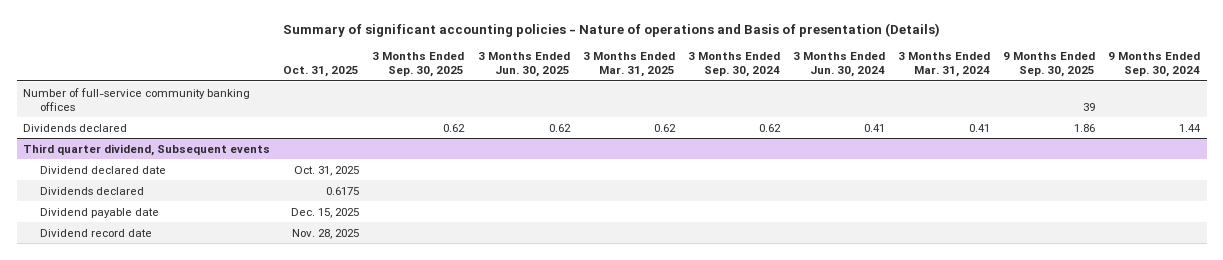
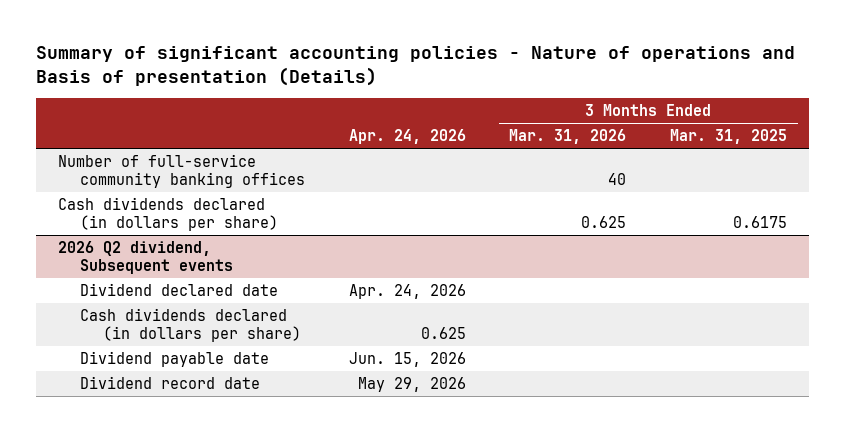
- | Oct. 31, 2025 | 3 Months Ended Sep. 30, 2025 | 3 Months Ended Jun. 30, 2025 | 3 Months Ended Mar. 31, 2025 | 3 Months Ended Sep. 30, 2024 | 3 Months Ended Jun. 30, 2024 | 3 Months Ended Mar. 31, 2024 | 9 Months Ended Sep. 30, 2025 | 9 Months Ended Sep. 30, 2024
+ | Apr. 24, 2026 | 3 Months Ended Mar. 31, 2026 | 3 Months Ended Mar. 31, 2025
- Dividends declared | | 0.62 | 0.62 | 0.62 | 0.62 | 0.41 | 0.41 | 1.86 | 1.44
- Third quarter dividend, Subsequent events
- Dividend declared date | Oct. 31, 2025 | | | | | | | |
- Dividends declared | 0.6175 | | | | | | | |
- Dividend payable date | Dec. 15, 2025 | | | | | | | |
- Dividend record date | Nov. 28, 2025 | | | | | | | |
+ Cash dividends declared (in dollars per share) | | 0.625 | 0.6175
+ 2026 Q2 dividend, Subsequent events
+ Dividend declared date | Apr. 24, 2026 | |
+ Cash dividends declared (in dollars per share) | 0.625 | |
+ Dividend payable date | Jun. 15, 2026 | |
+ Dividend record date | May 29, 2026 | |

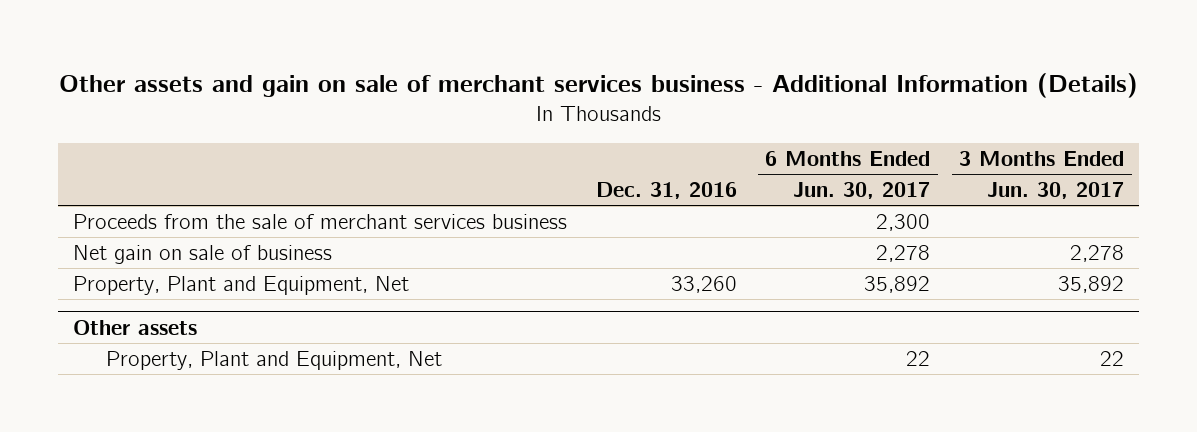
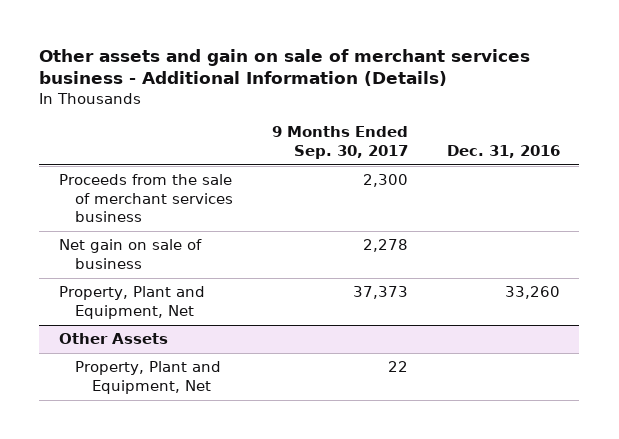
- | Dec. 31, 2016 | 6 Months Ended Jun. 30, 2017 | 3 Months Ended Jun. 30, 2017
+ | 9 Months Ended Sep. 30, 2017 | Dec. 31, 2016
- Other assets
+ Other Assets

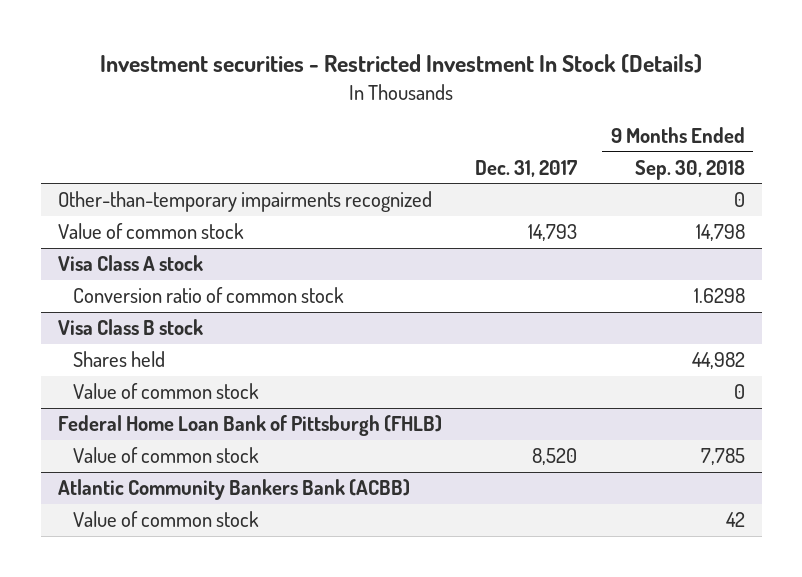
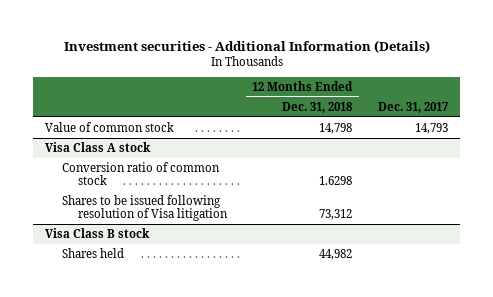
- Investment securities - Restricted Investment In Stock (Details)
+ Investment securities - Additional Information (Details)
- | Dec. 31, 2017 | 9 Months Ended Sep. 30, 2018
+ | 12 Months Ended Dec. 31, 2018 | Dec. 31, 2017
- Other-than-temporary impairments recognized | | 0
@ Visa Class A stock
+ Shares to be issued following resolution of Visa litigation | 73,312 |
@ Visa Class B stock
- Value of common stock | | 0
- Federal Home Loan Bank of Pittsburgh (FHLB)
- Value of common stock | 8,520 | 7,785
- Atlantic Community Bankers Bank (ACBB)
- Value of common stock | | 42

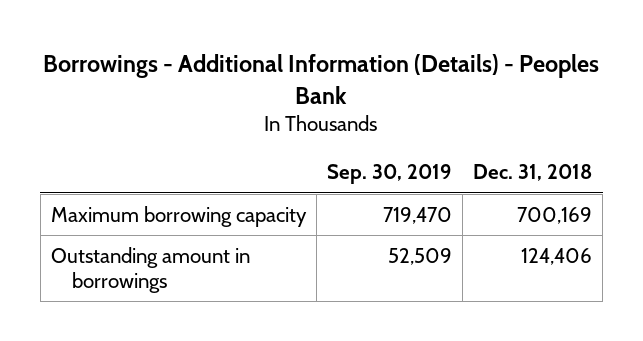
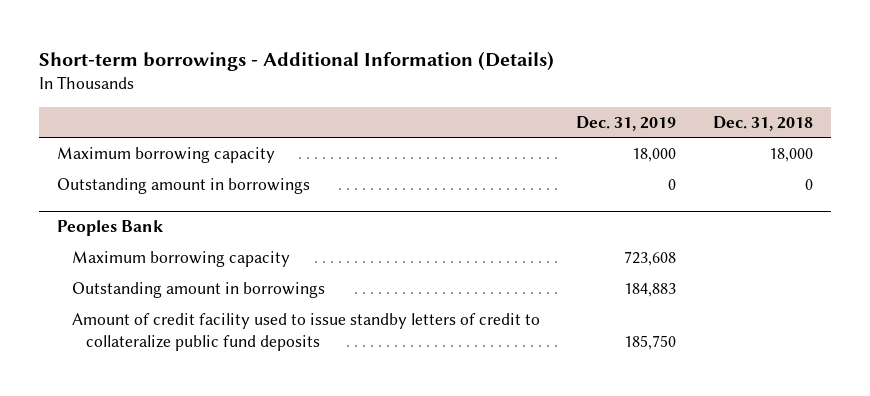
- Borrowings - Additional Information (Details) - Peoples Bank
+ Short-term borrowings - Additional Information (Details)
- | Sep. 30, 2019 | Dec. 31, 2018
+ | Dec. 31, 2019 | Dec. 31, 2018
- Maximum borrowing capacity | 719,470 | 700,169
- Outstanding amount in borrowings | 52,509 | 124,406
+ Maximum borrowing capacity | 18,000 | 18,000
+ Outstanding amount in borrowings | 0 | 0
+ Peoples Bank
+ Maximum borrowing capacity | 723,608 |
+ Outstanding amount in borrowings | 184,883 |
+ Amount of credit facility used to issue standby letters of credit to collateralize public fund deposits | 185,750 |

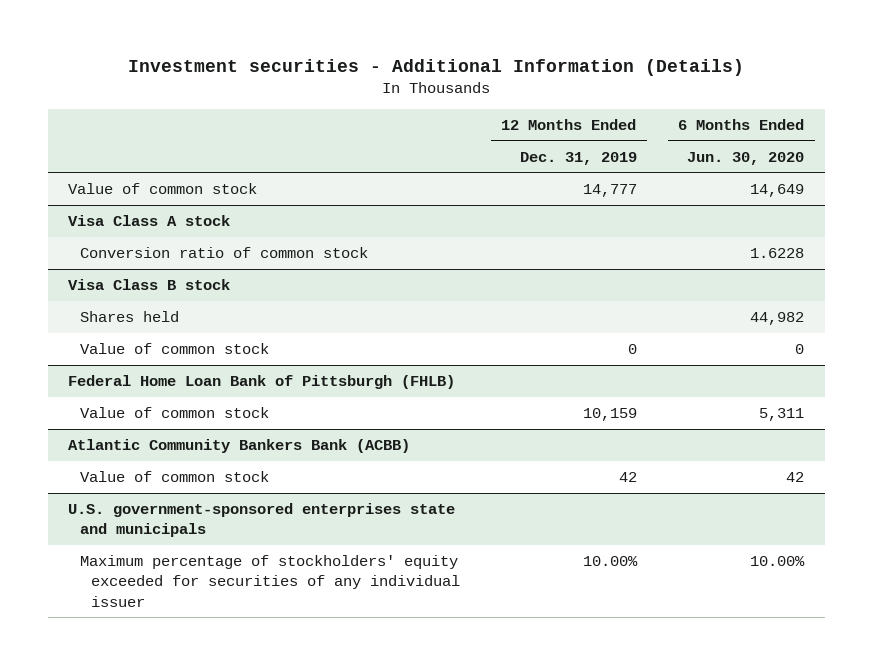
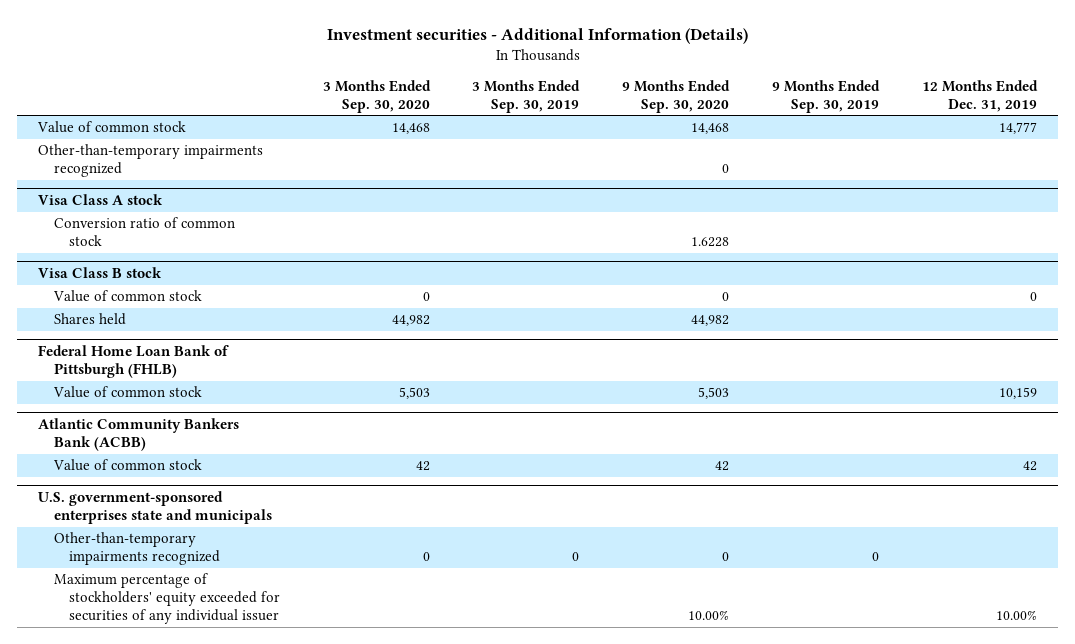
- | 12 Months Ended Dec. 31, 2019 | 6 Months Ended Jun. 30, 2020
+ | 3 Months Ended Sep. 30, 2020 | 3 Months Ended Sep. 30, 2019 | 9 Months Ended Sep. 30, 2020 | 9 Months Ended Sep. 30, 2019 | 12 Months Ended Dec. 31, 2019
+ Other-than-temporary impairments recognized | | | 0 | |
@ Visa Class B stock
moved down: Shares held | 44,982 | | 44,982 | |
@ U.S. government-sponsored enterprises state and municipals
+ Other-than-temporary impairments recognized | 0 | 0 | 0 | 0 |

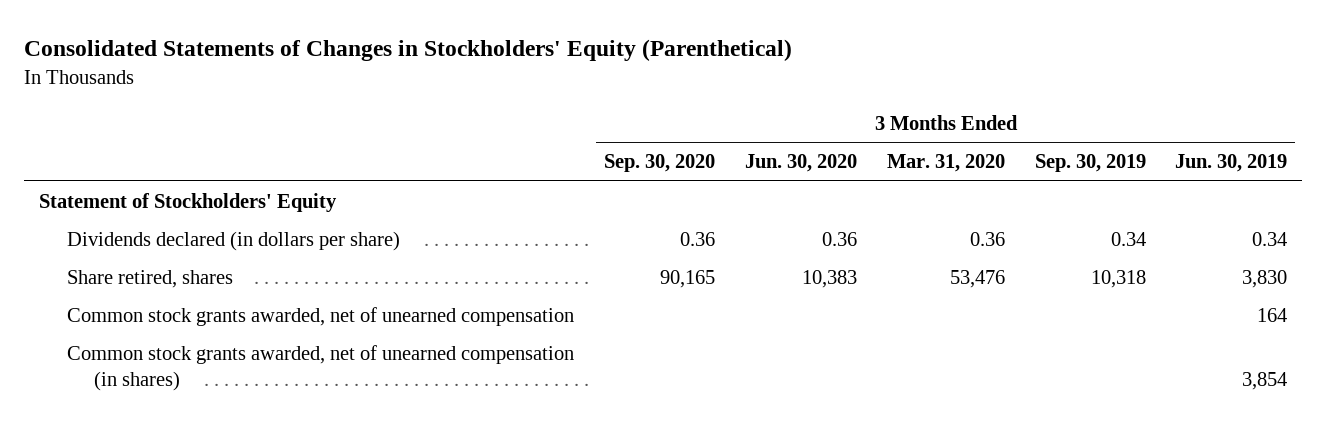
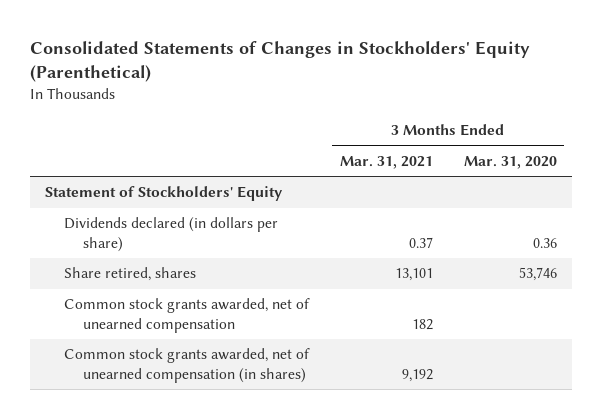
- | 3 Months Ended Sep. 30, 2020 | 3 Months Ended Jun. 30, 2020 | 3 Months Ended Mar. 31, 2020 | 3 Months Ended Sep. 30, 2019 | 3 Months Ended Jun. 30, 2019
+ | 3 Months Ended Mar. 31, 2021 | 3 Months Ended Mar. 31, 2020
- Share retired, shares | 90,165 | 10,383 | 53,476 | 10,318 | 3,830
+ Share retired, shares | 13,101 | 53,746

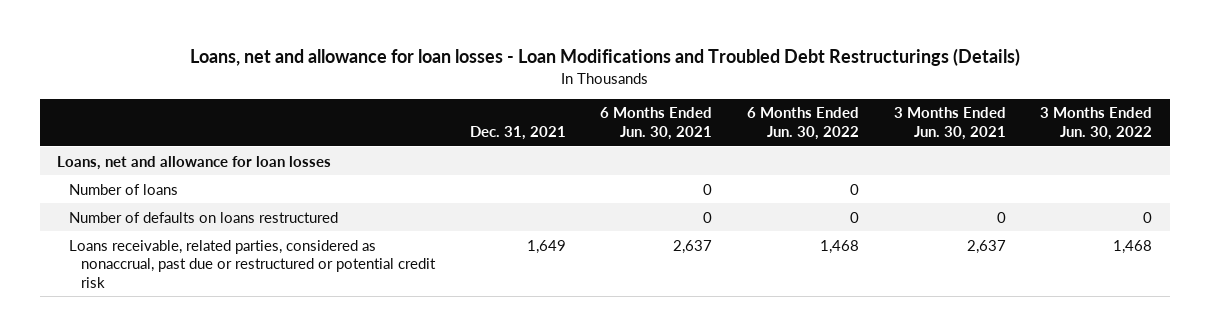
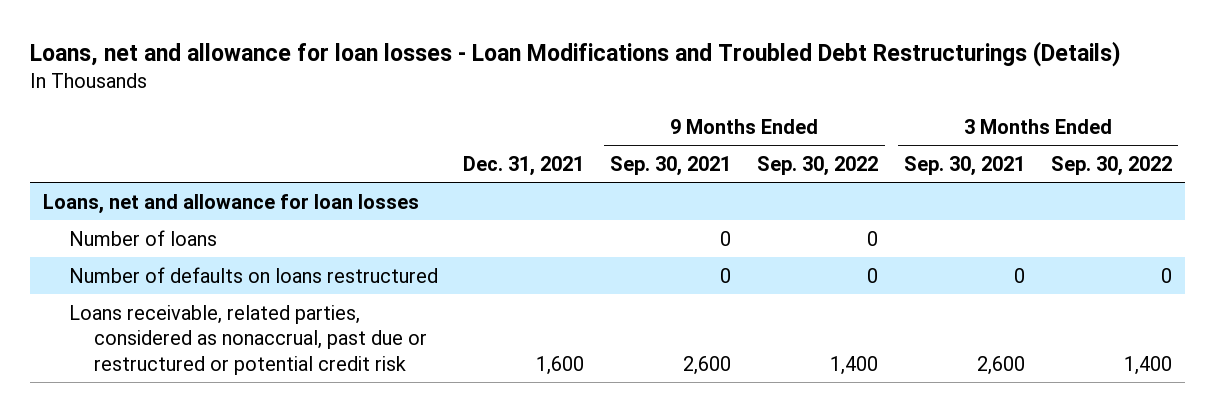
- | Dec. 31, 2021 | 6 Months Ended Jun. 30, 2021 | 6 Months Ended Jun. 30, 2022 | 3 Months Ended Jun. 30, 2021 | 3 Months Ended Jun. 30, 2022
+ | Dec. 31, 2021 | 9 Months Ended Sep. 30, 2021 | 9 Months Ended Sep. 30, 2022 | 3 Months Ended Sep. 30, 2021 | 3 Months Ended Sep. 30, 2022
- Loans receivable, related parties, considered as nonaccrual, past due or restructured or potential credit risk | 1,649 | 2,637 | 1,468 | 2,637 | 1,468
+ Loans receivable, related parties, considered as nonaccrual, past due or restructured or potential credit risk | 1,600 | 2,600 | 1,400 | 2,600 | 1,400

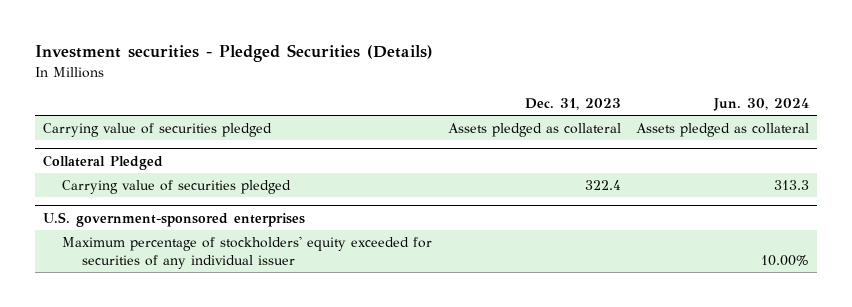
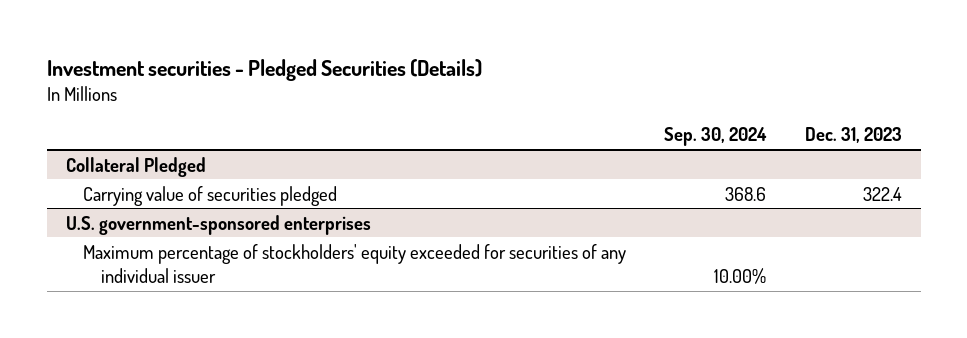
- | Dec. 31, 2023 | Jun. 30, 2024
+ | Sep. 30, 2024 | Dec. 31, 2023
- Carrying value of securities pledged | Assets pledged as collateral | Assets pledged as collateral

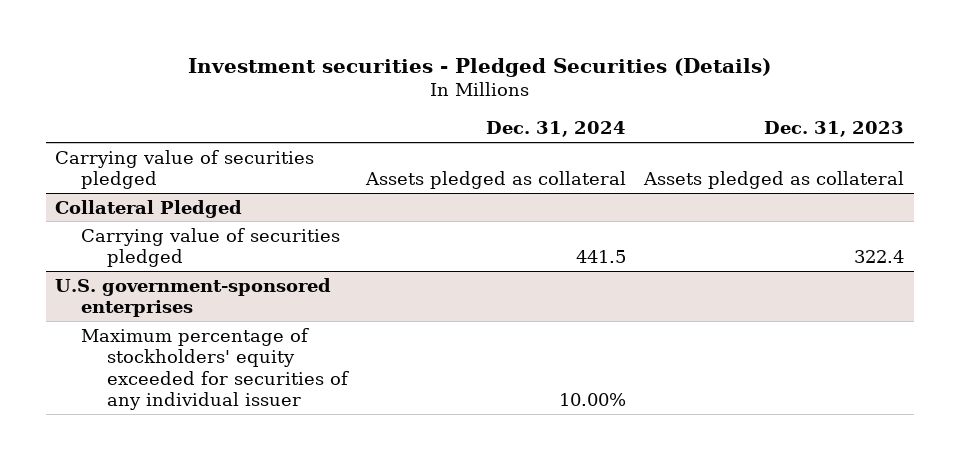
- | Sep. 30, 2024 | Dec. 31, 2023
+ | Dec. 31, 2024 | Dec. 31, 2023
+ Carrying value of securities pledged | Assets pledged as collateral | Assets pledged as collateral

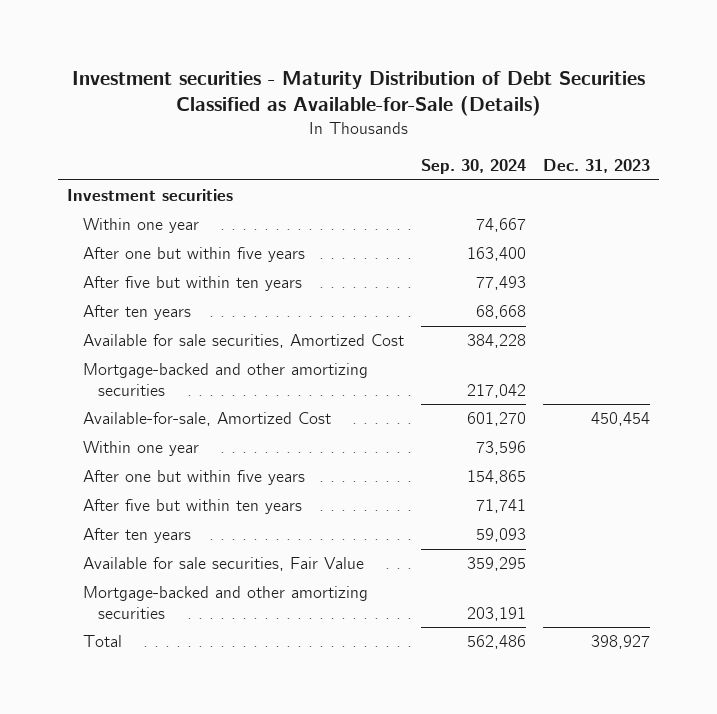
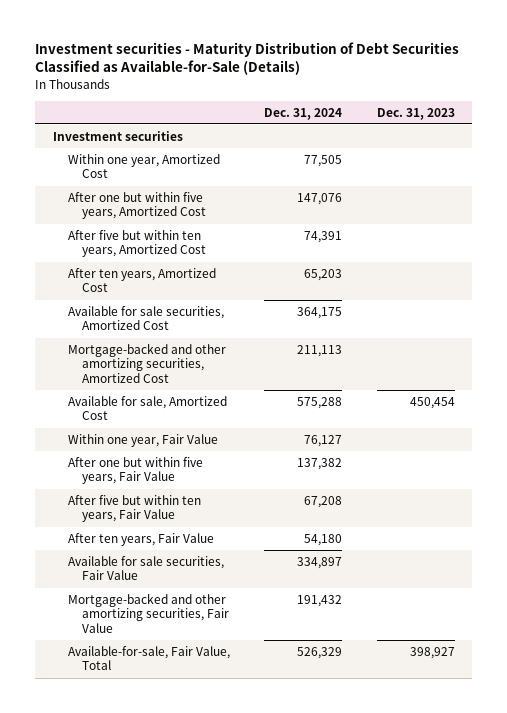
- | Sep. 30, 2024 | Dec. 31, 2023
+ | Dec. 31, 2024 | Dec. 31, 2023
- Within one year | 74,667 |
- After one but within five years | 163,400 |
- After five but within ten years | 77,493 |
- After ten years | 68,668 |
+ Within one year, Amortized Cost | 77,505 |
+ After one but within five years, Amortized Cost | 147,076 |
+ After five but within ten years, Amortized Cost | 74,391 |
+ After ten years, Amortized Cost | 65,203 |
- Mortgage-backed and other amortizing securities | 217,042 |
- Available-for-sale, Amortized Cost | 601,270 | 450,454
- Within one year | 73,596 |
- After one but within five years | 154,865 |
- After five but within ten years | 71,741 |
- After ten years | 59,093 |
+ Mortgage-backed and other amortizing securities, Amortized Cost | 211,113 |
+ Available for sale, Amortized Cost | 575,288 | 450,454
+ Within one year, Fair Value | 76,127 |
+ After one but within five years, Fair Value | 137,382 |
+ After five but within ten years, Fair Value | 67,208 |
+ After ten years, Fair Value | 54,180 |
- Mortgage-backed and other amortizing securities | 203,191 |
- Total | 562,486 | 398,927
+ Mortgage-backed and other amortizing securities, Fair Value | 191,432 |
+ Available-for-sale, Fair Value, Total | 526,329 | 398,927

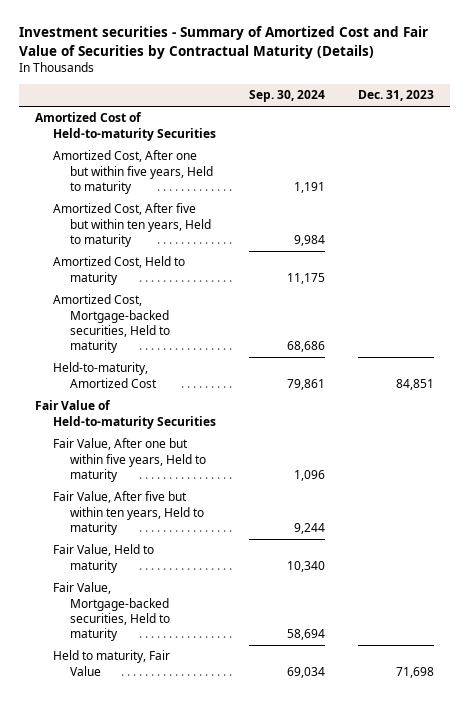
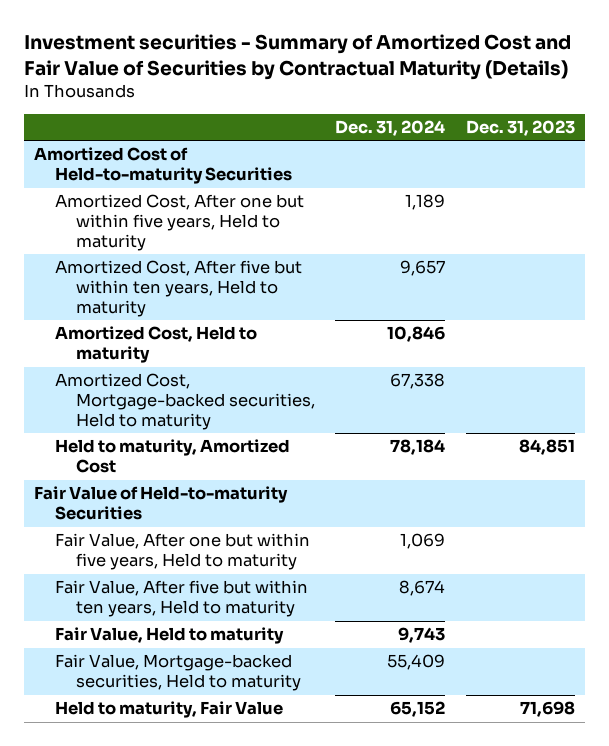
- | Sep. 30, 2024 | Dec. 31, 2023
+ | Dec. 31, 2024 | Dec. 31, 2023
- Held-to-maturity, Amortized Cost | 79,861 | 84,851
+ Held to maturity, Amortized Cost | 78,184 | 84,851

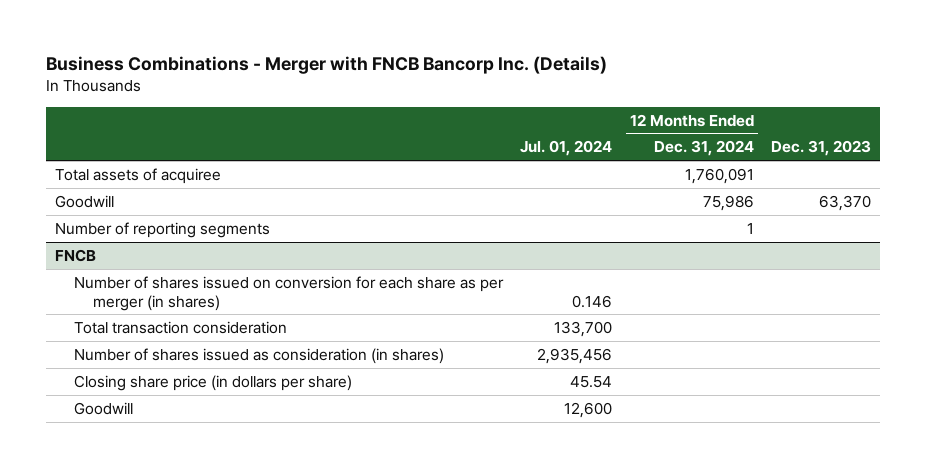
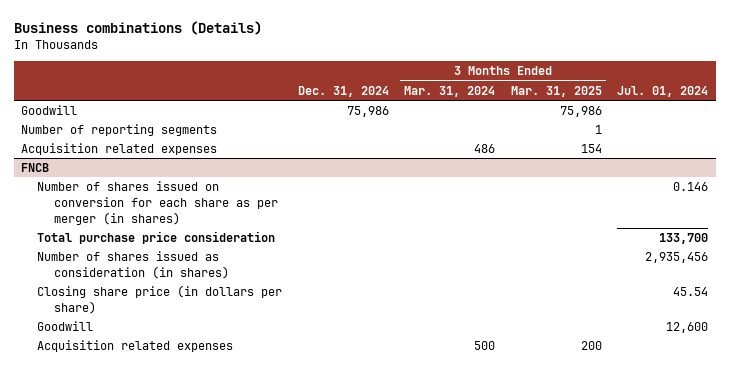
- Business Combinations - Merger with FNCB Bancorp Inc. (Details)
+ Business combinations (Details)
- | Jul. 01, 2024 | 12 Months Ended Dec. 31, 2024 | Dec. 31, 2023
+ | Dec. 31, 2024 | 3 Months Ended Mar. 31, 2024 | 3 Months Ended Mar. 31, 2025 | Jul. 01, 2024
- Total assets of acquiree | | 1,760,091 |
+ Acquisition related expenses | | 486 | 154 |
@ FNCB
- Total transaction consideration | 133,700 | |
+ Total purchase price consideration | | | | 133,700
+ Acquisition related expenses | | 500 | 200 |

